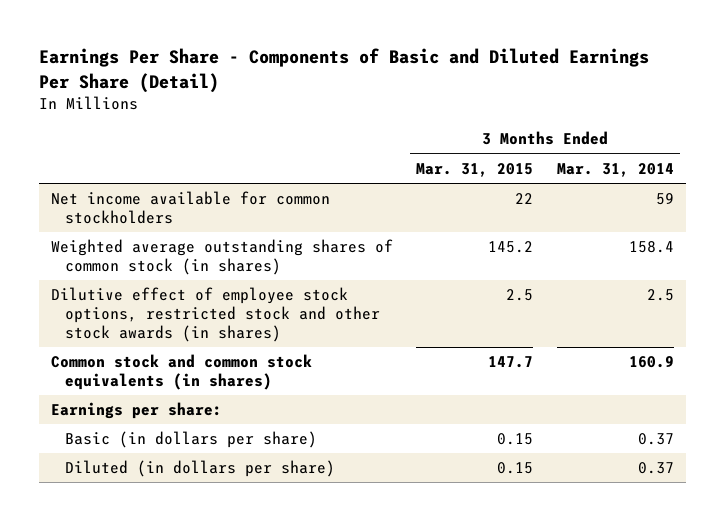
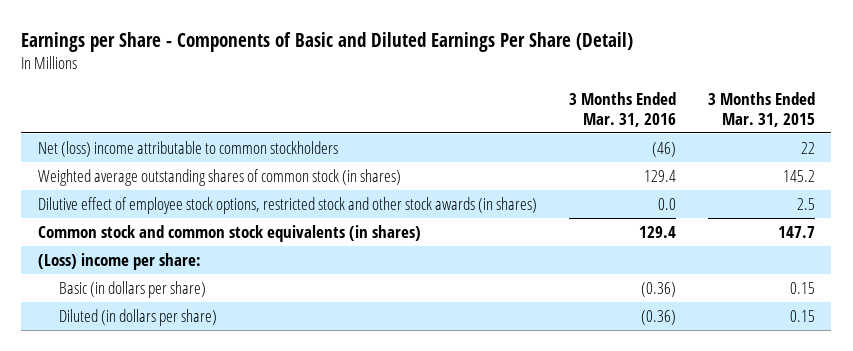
- Earnings Per Share - Components of Basic and Diluted Earnings Per Share (Detail)
+ Earnings per Share - Components of Basic and Diluted Earnings Per Share (Detail)
- | 3 Months Ended Mar. 31, 2015 | 3 Months Ended Mar. 31, 2014
+ | 3 Months Ended Mar. 31, 2016 | 3 Months Ended Mar. 31, 2015
- Net income available for common stockholders | 22 | 59
+ Net (loss) income attributable to common stockholders | (46) | 22
- Earnings per share:
+ (Loss) income per share:

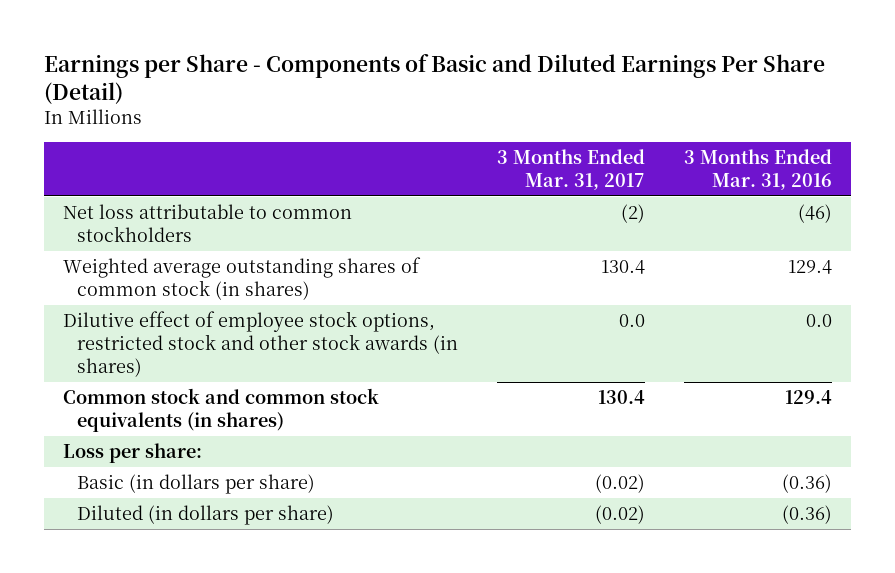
- | 3 Months Ended Mar. 31, 2016 | 3 Months Ended Mar. 31, 2015
+ | 3 Months Ended Mar. 31, 2017 | 3 Months Ended Mar. 31, 2016
- Net (loss) income attributable to common stockholders | (46) | 22
+ Net loss attributable to common stockholders | (2) | (46)
- (Loss) income per share:
+ Loss per share:

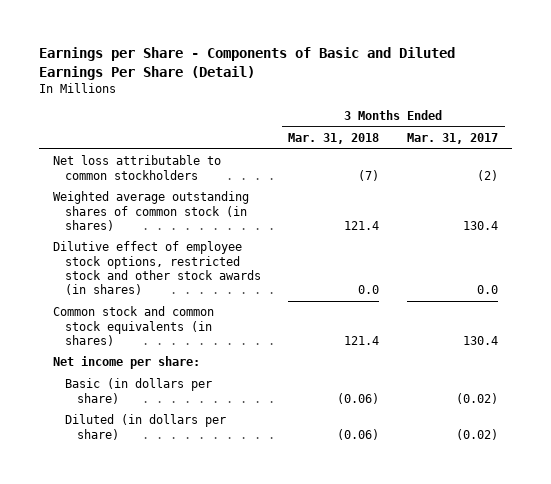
- | 3 Months Ended Mar. 31, 2017 | 3 Months Ended Mar. 31, 2016
+ | 3 Months Ended Mar. 31, 2018 | 3 Months Ended Mar. 31, 2017
- Loss per share:
+ Net income per share:

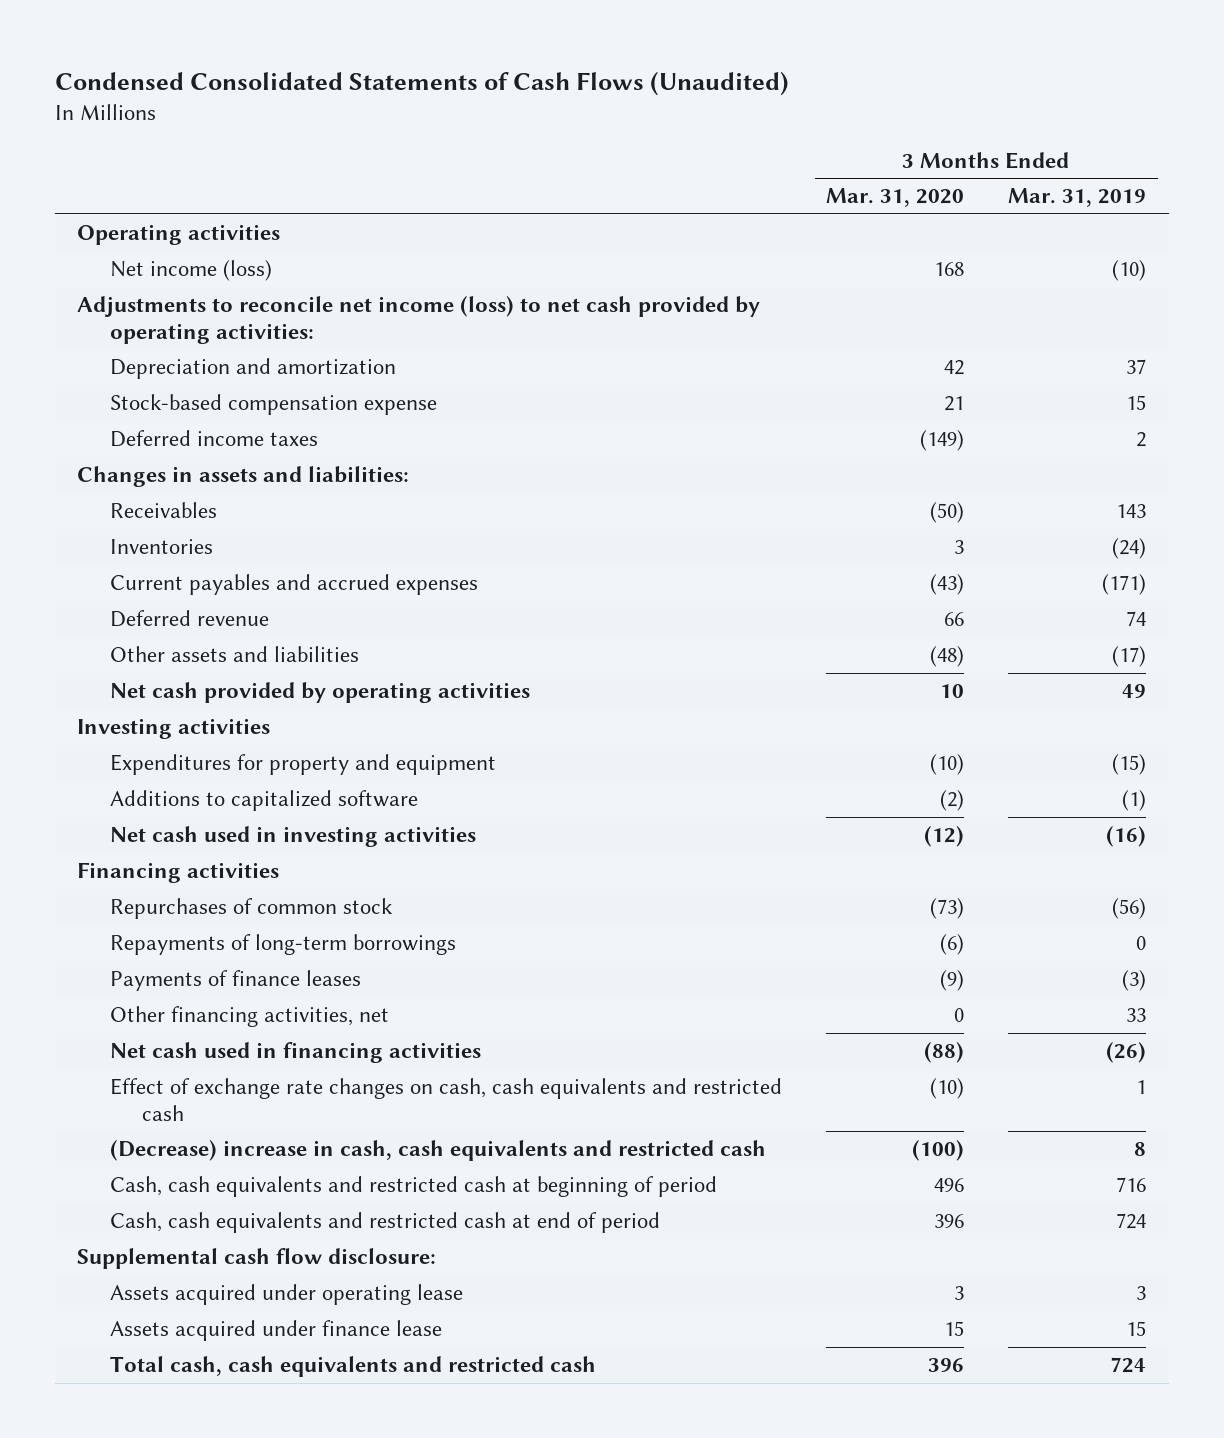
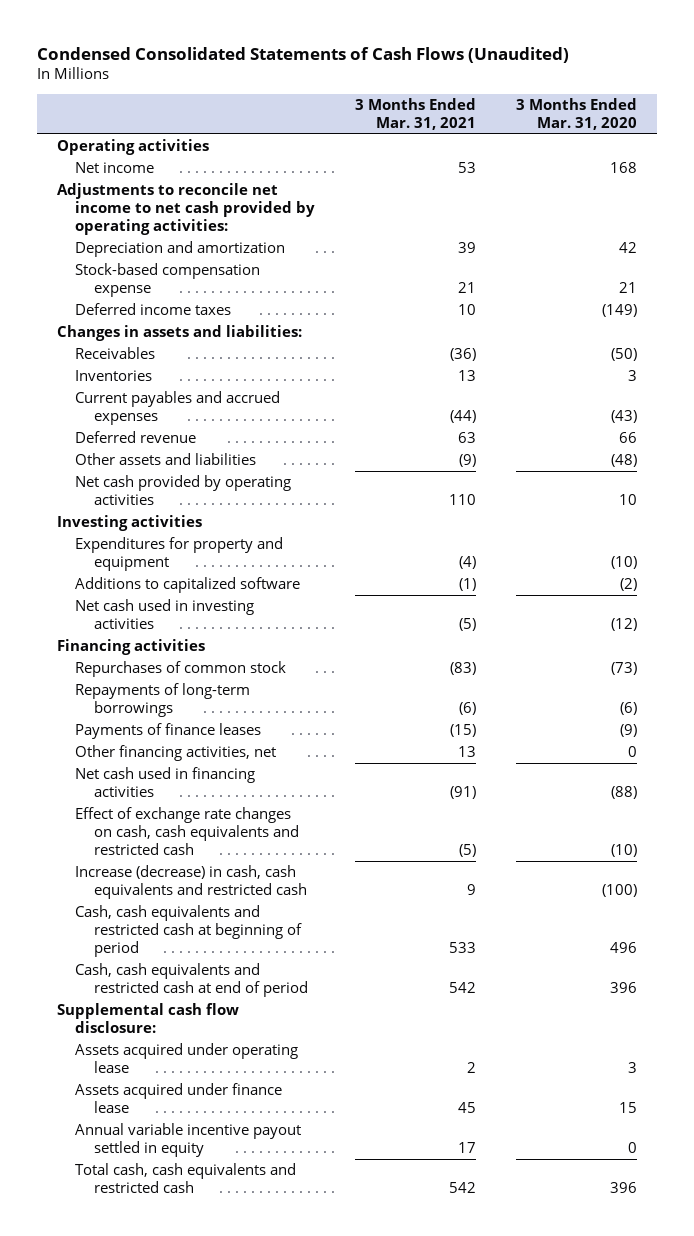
- | 3 Months Ended Mar. 31, 2020 | 3 Months Ended Mar. 31, 2019
+ | 3 Months Ended Mar. 31, 2021 | 3 Months Ended Mar. 31, 2020
- Net income (loss) | 168 | (10)
- Adjustments to reconcile net income (loss) to net cash provided by operating activities:
+ Net income | 53 | 168
+ Adjustments to reconcile net income to net cash provided by operating activities:
- (Decrease) increase in cash, cash equivalents and restricted cash | (100) | 8
+ Increase (decrease) in cash, cash equivalents and restricted cash | 9 | (100)
+ Annual variable incentive payout settled in equity | 17 | 0

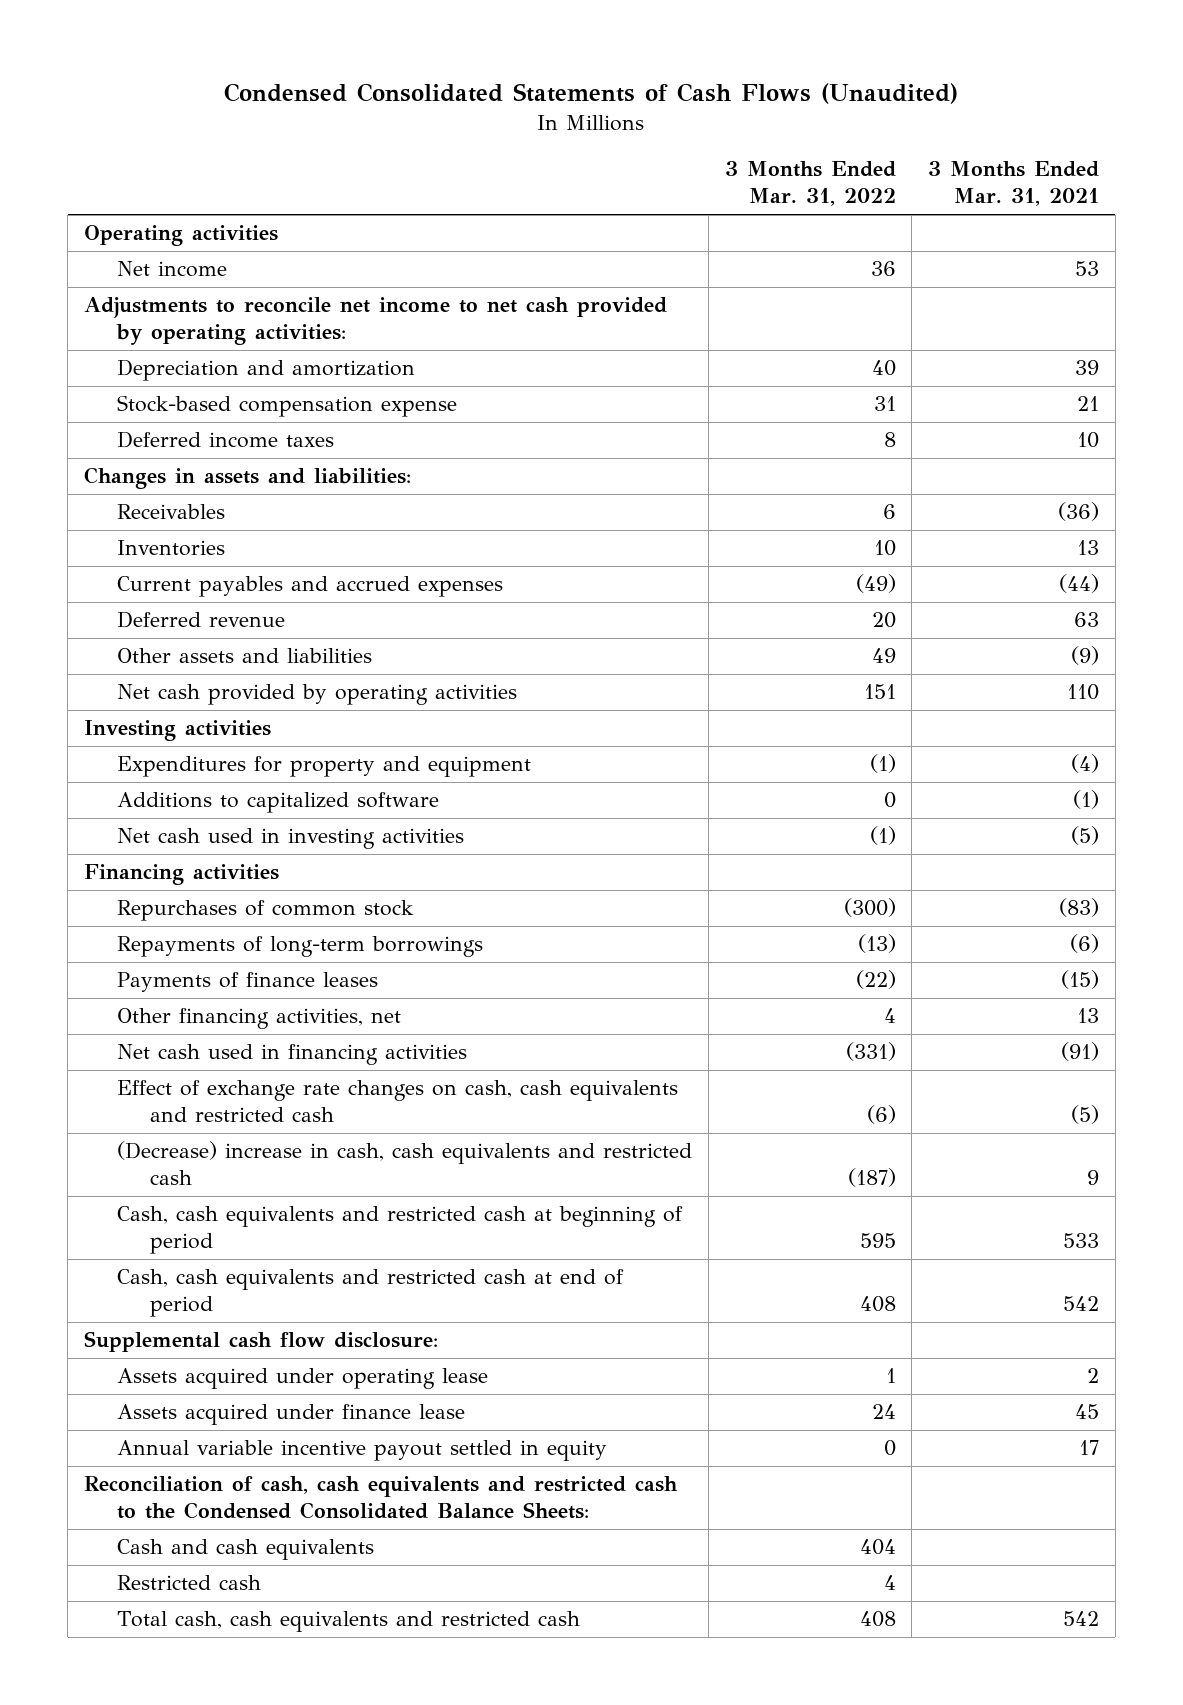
- | 3 Months Ended Mar. 31, 2021 | 3 Months Ended Mar. 31, 2020
+ | 3 Months Ended Mar. 31, 2022 | 3 Months Ended Mar. 31, 2021
- Increase (decrease) in cash, cash equivalents and restricted cash | 9 | (100)
+ (Decrease) increase in cash, cash equivalents and restricted cash | (187) | 9
+ Reconciliation of cash, cash equivalents and restricted cash to the Condensed Consolidated Balance Sheets:
+ Cash and cash equivalents | 404 |
+ Restricted cash | 4 |

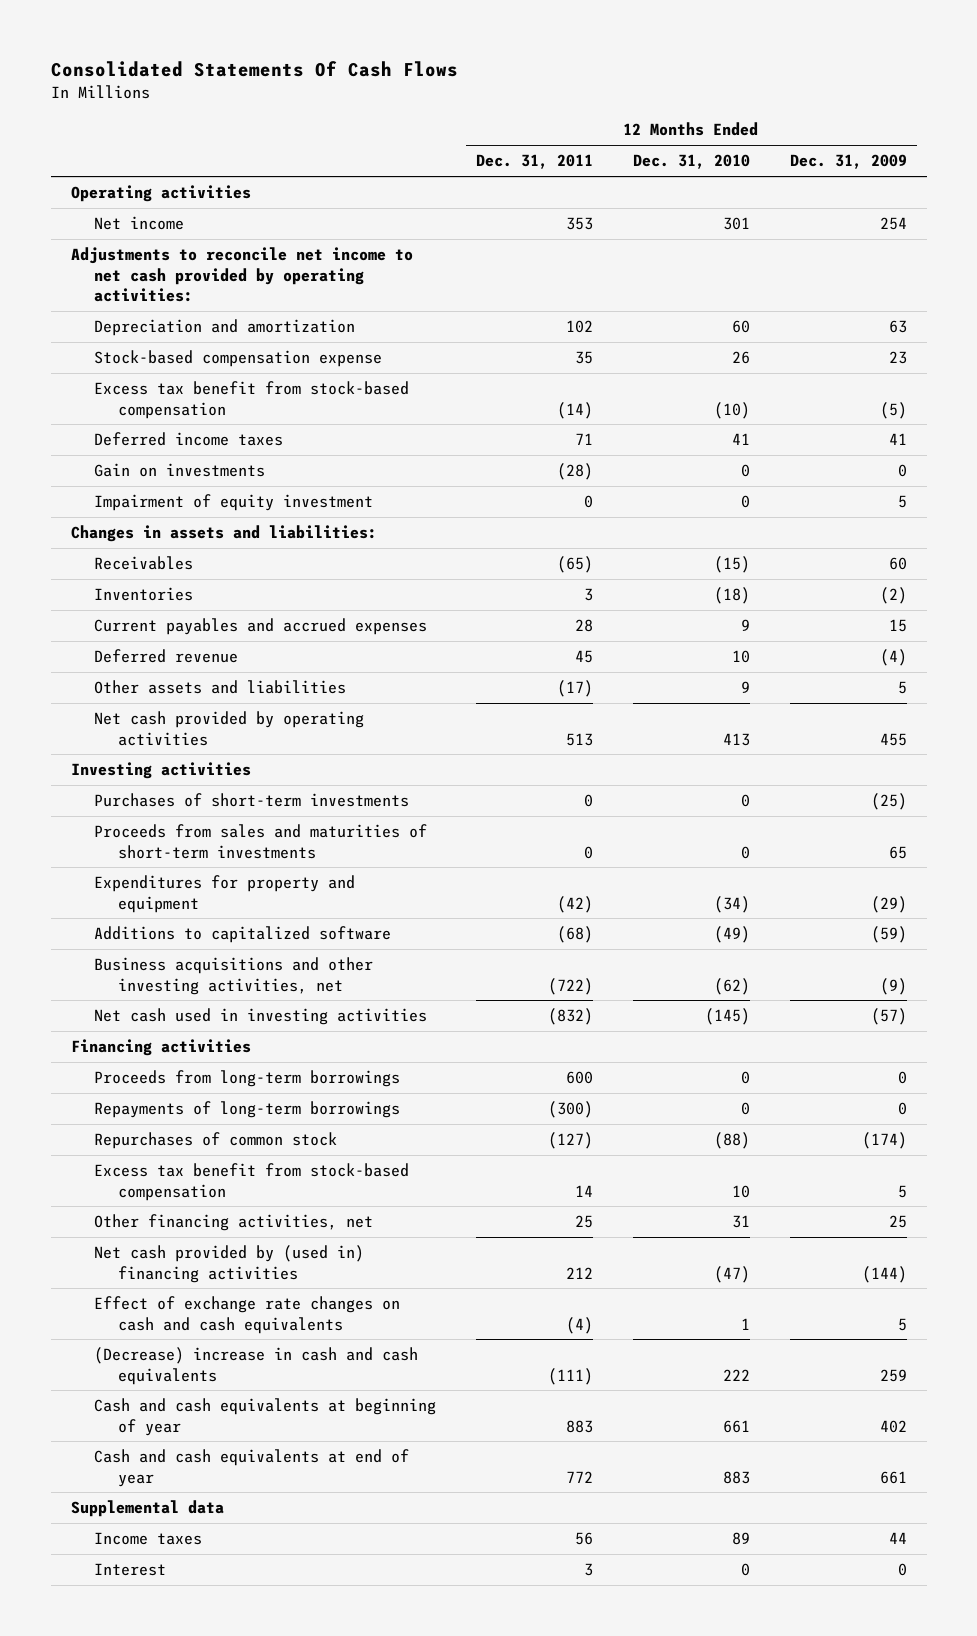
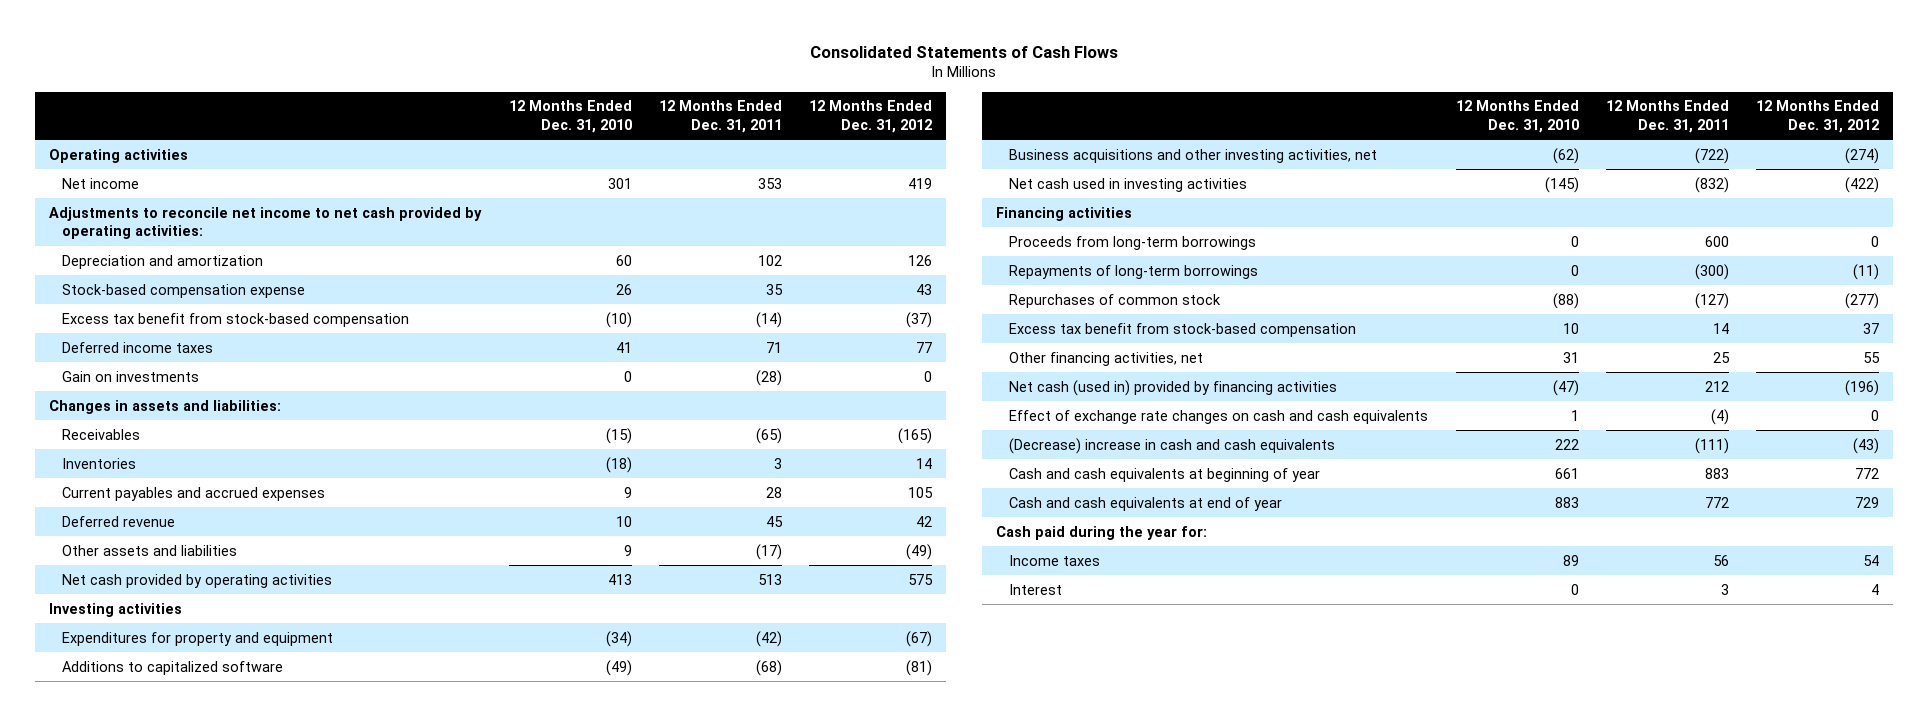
- Consolidated Statements Of Cash Flows
+ Consolidated Statements of Cash Flows
- | 12 Months Ended Dec. 31, 2011 | 12 Months Ended Dec. 31, 2010 | 12 Months Ended Dec. 31, 2009
+ | 12 Months Ended Dec. 31, 2010 | 12 Months Ended Dec. 31, 2011 | 12 Months Ended Dec. 31, 2012
- Impairment of equity investment | 0 | 0 | 5
- Purchases of short-term investments | 0 | 0 | (25)
- Proceeds from sales and maturities of short-term investments | 0 | 0 | 65
- Net cash provided by (used in) financing activities | 212 | (47) | (144)
+ Net cash (used in) provided by financing activities | (47) | 212 | (196)
- Supplemental data
+ Cash paid during the year for:

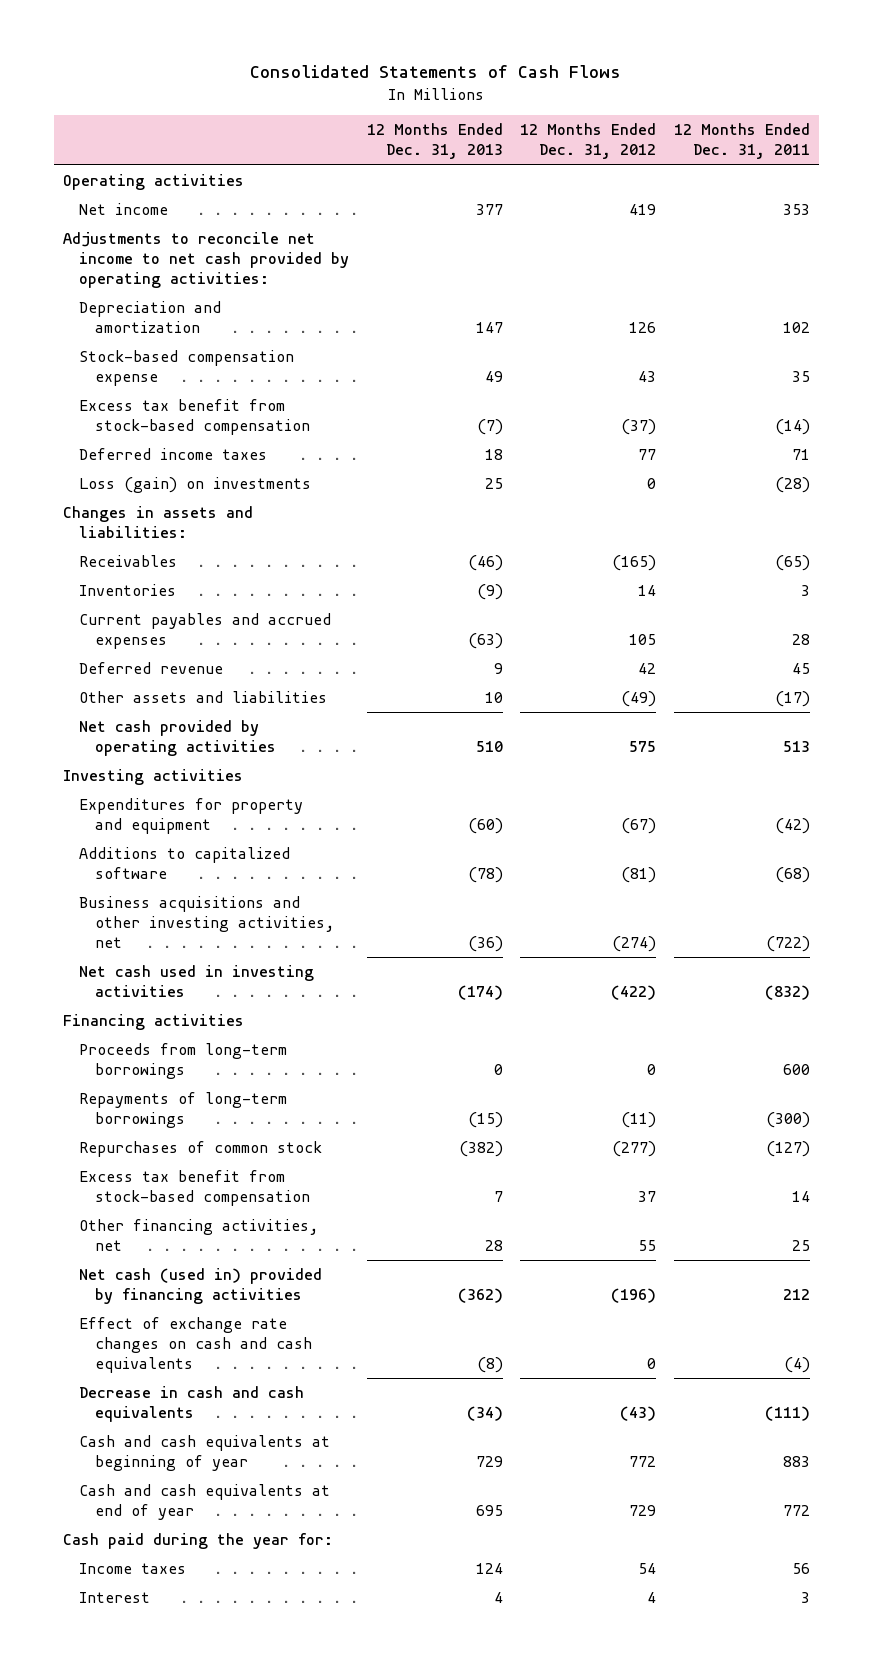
- | 12 Months Ended Dec. 31, 2010 | 12 Months Ended Dec. 31, 2011 | 12 Months Ended Dec. 31, 2012
+ | 12 Months Ended Dec. 31, 2013 | 12 Months Ended Dec. 31, 2012 | 12 Months Ended Dec. 31, 2011
- Gain on investments | 0 | (28) | 0
+ Loss (gain) on investments | 25 | 0 | (28)
- (Decrease) increase in cash and cash equivalents | 222 | (111) | (43)
+ Decrease in cash and cash equivalents | (34) | (43) | (111)

